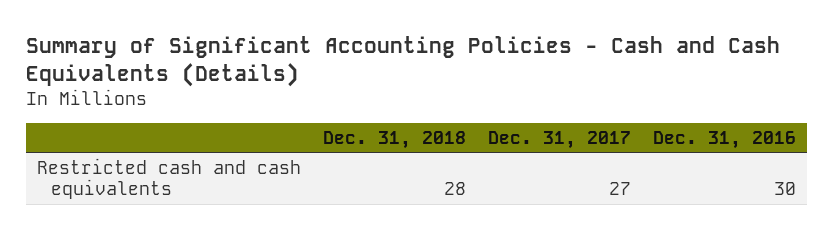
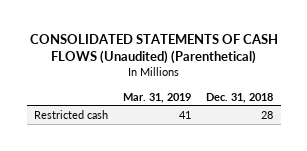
- Summary of Significant Accounting Policies - Cash and Cash Equivalents (Details)
+ CONSOLIDATED STATEMENTS OF CASH FLOWS (Unaudited) (Parenthetical)
- | Dec. 31, 2018 | Dec. 31, 2017 | Dec. 31, 2016
+ | Mar. 31, 2019 | Dec. 31, 2018
- Restricted cash and cash equivalents | 28 | 27 | 30
+ Restricted cash | 41 | 28

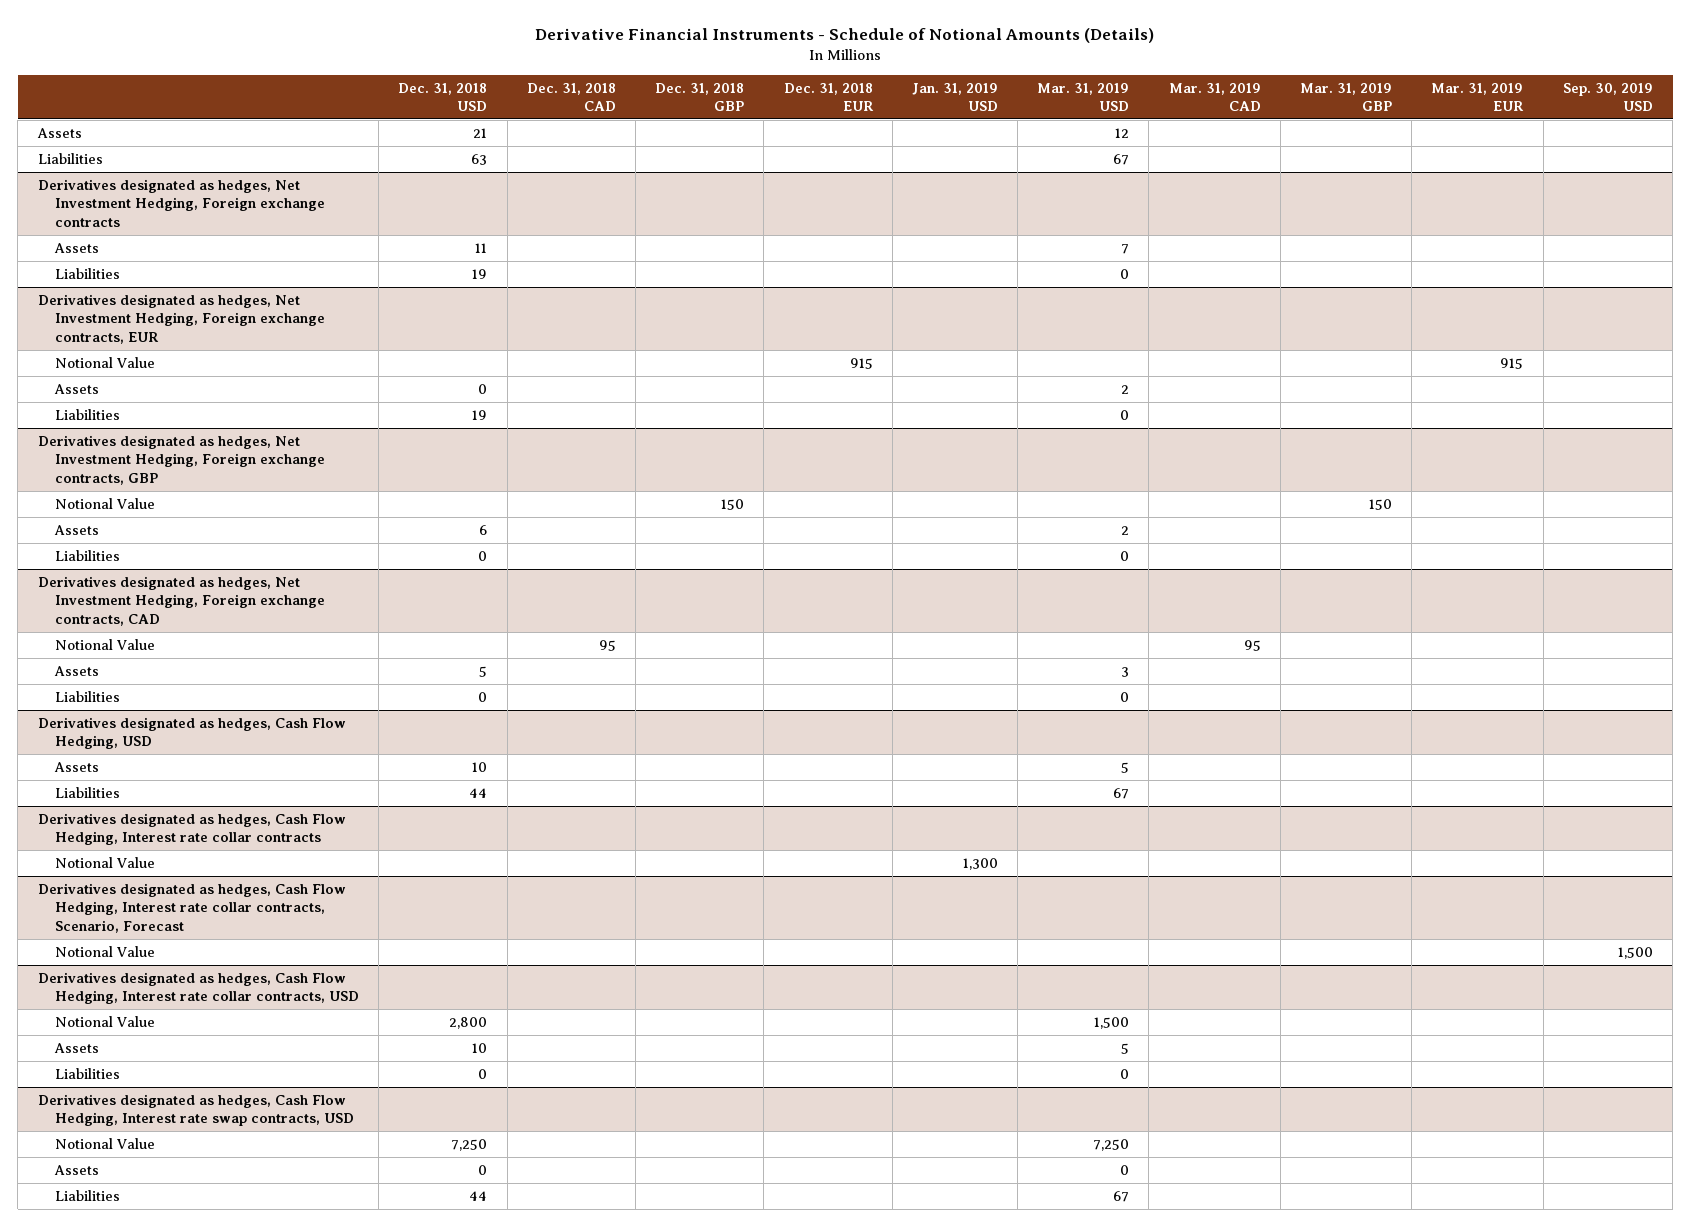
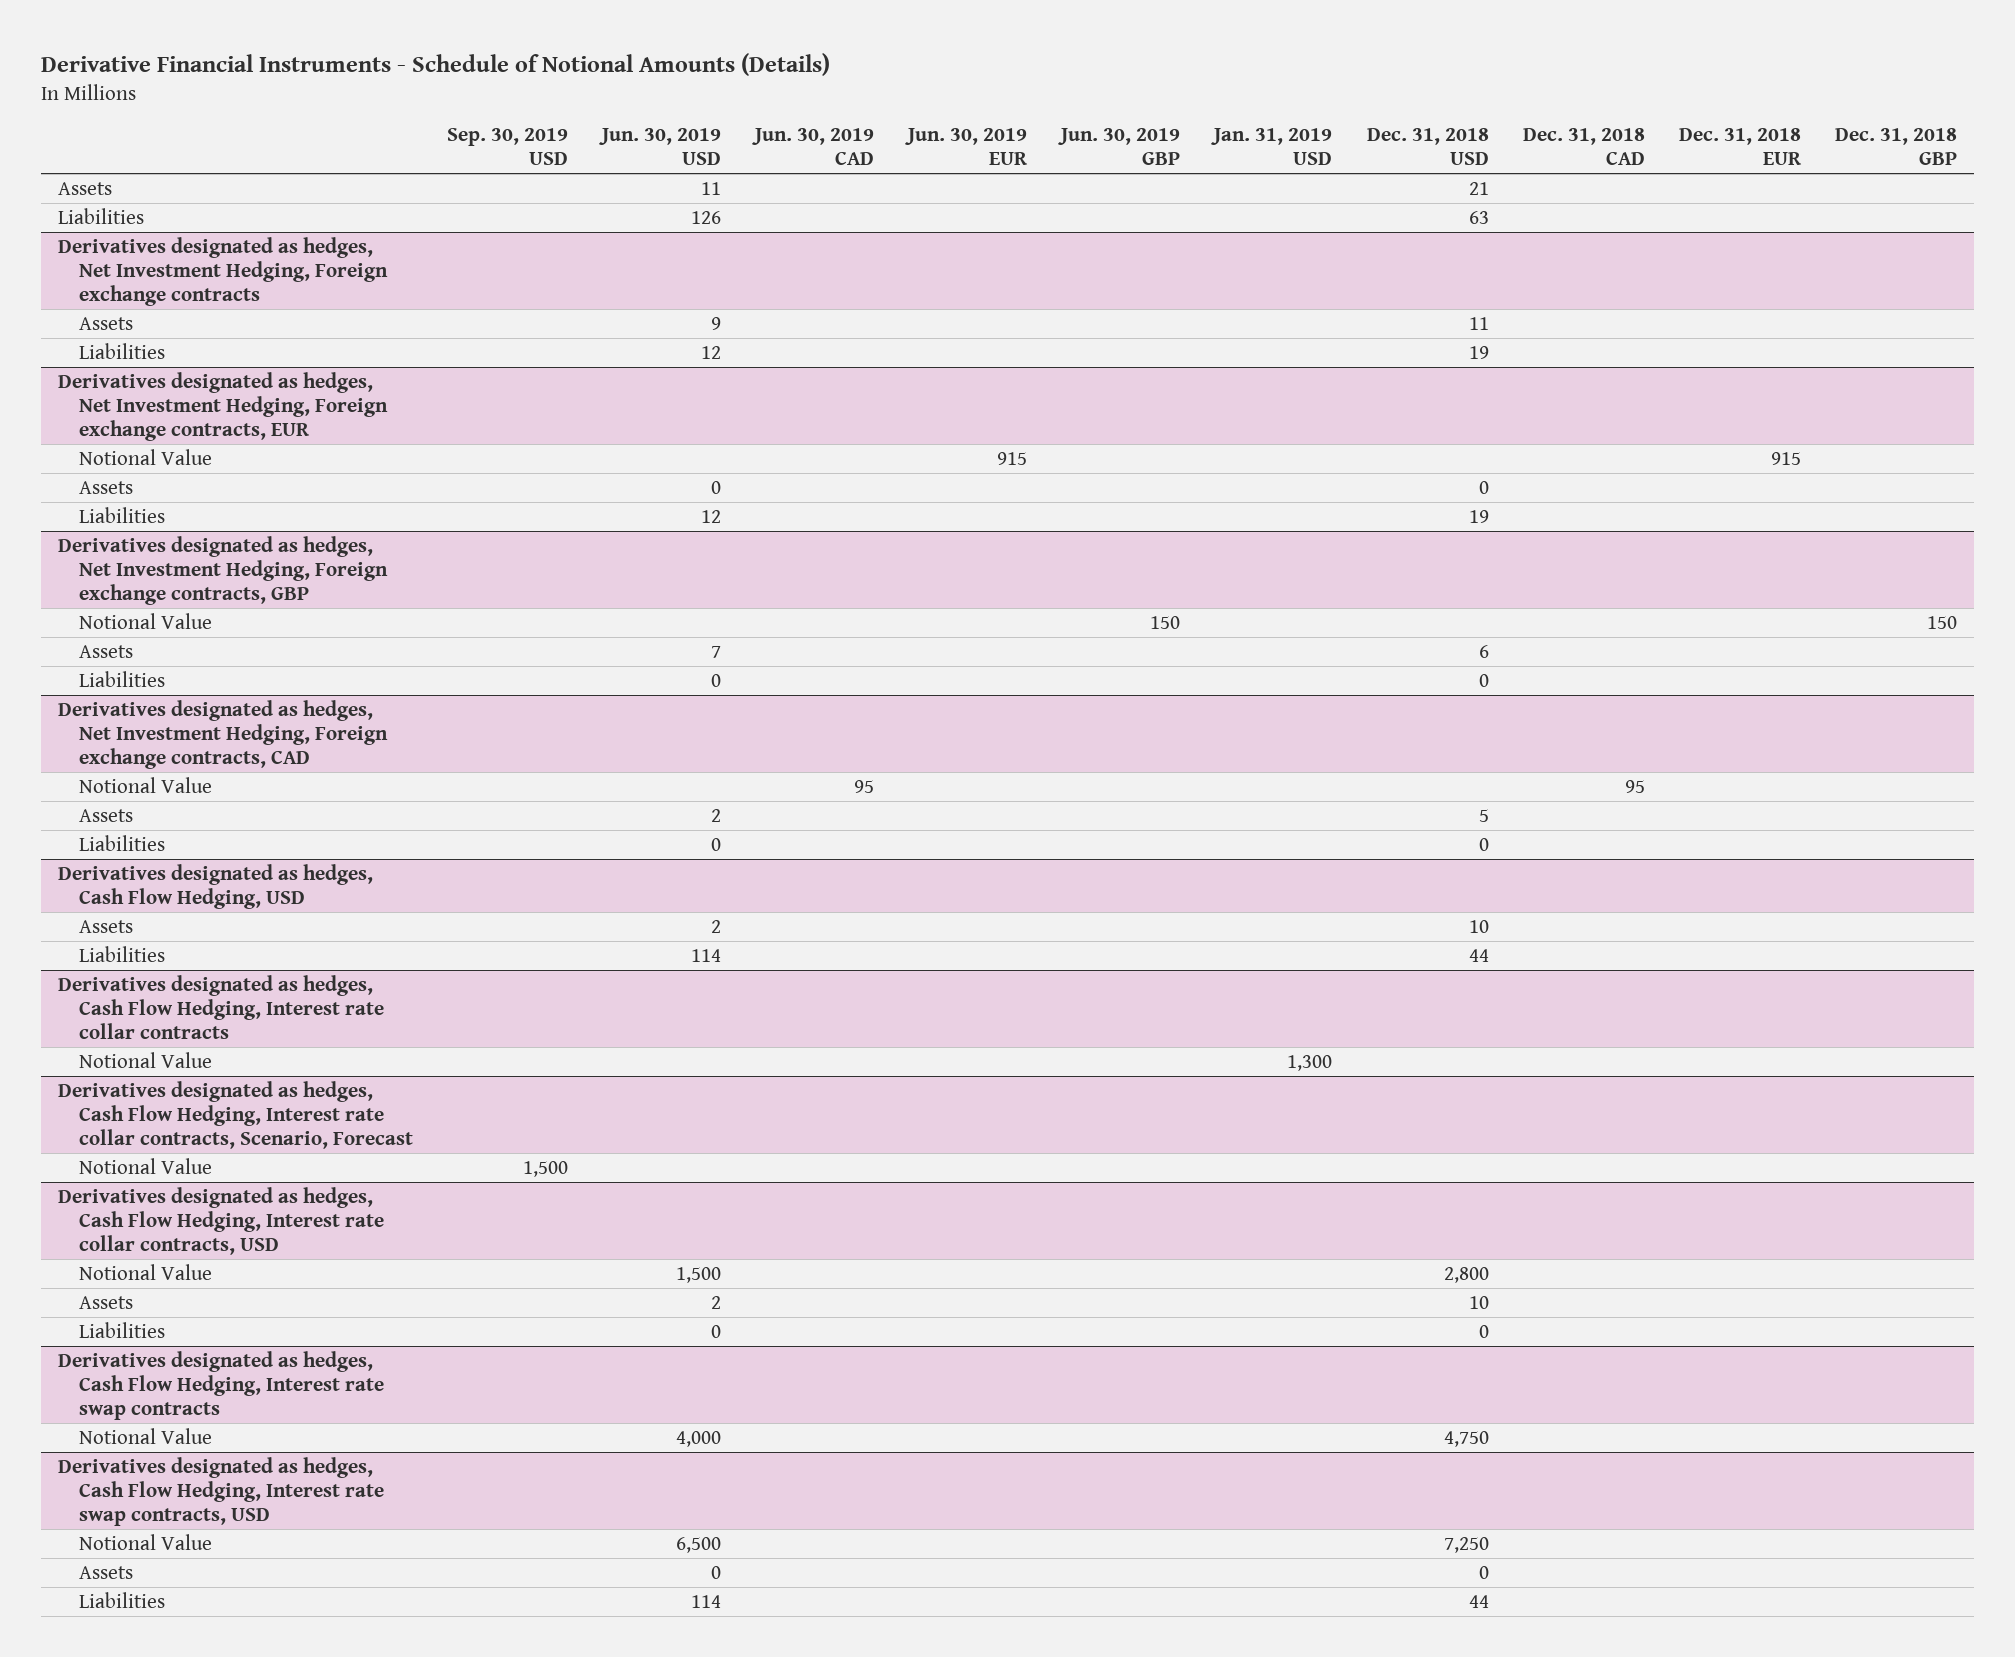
- | Dec. 31, 2018 USD | Dec. 31, 2018 CAD | Dec. 31, 2018 GBP | Dec. 31, 2018 EUR | Jan. 31, 2019 USD | Mar. 31, 2019 USD | Mar. 31, 2019 CAD | Mar. 31, 2019 GBP | Mar. 31, 2019 EUR | Sep. 30, 2019 USD
+ | Sep. 30, 2019 USD | Jun. 30, 2019 USD | Jun. 30, 2019 CAD | Jun. 30, 2019 EUR | Jun. 30, 2019 GBP | Jan. 31, 2019 USD | Dec. 31, 2018 USD | Dec. 31, 2018 CAD | Dec. 31, 2018 EUR | Dec. 31, 2018 GBP
+ Derivatives designated as hedges, Cash Flow Hedging, Interest rate swap contracts
+ Notional Value | | 4,000 | | | | | 4,750 | | |

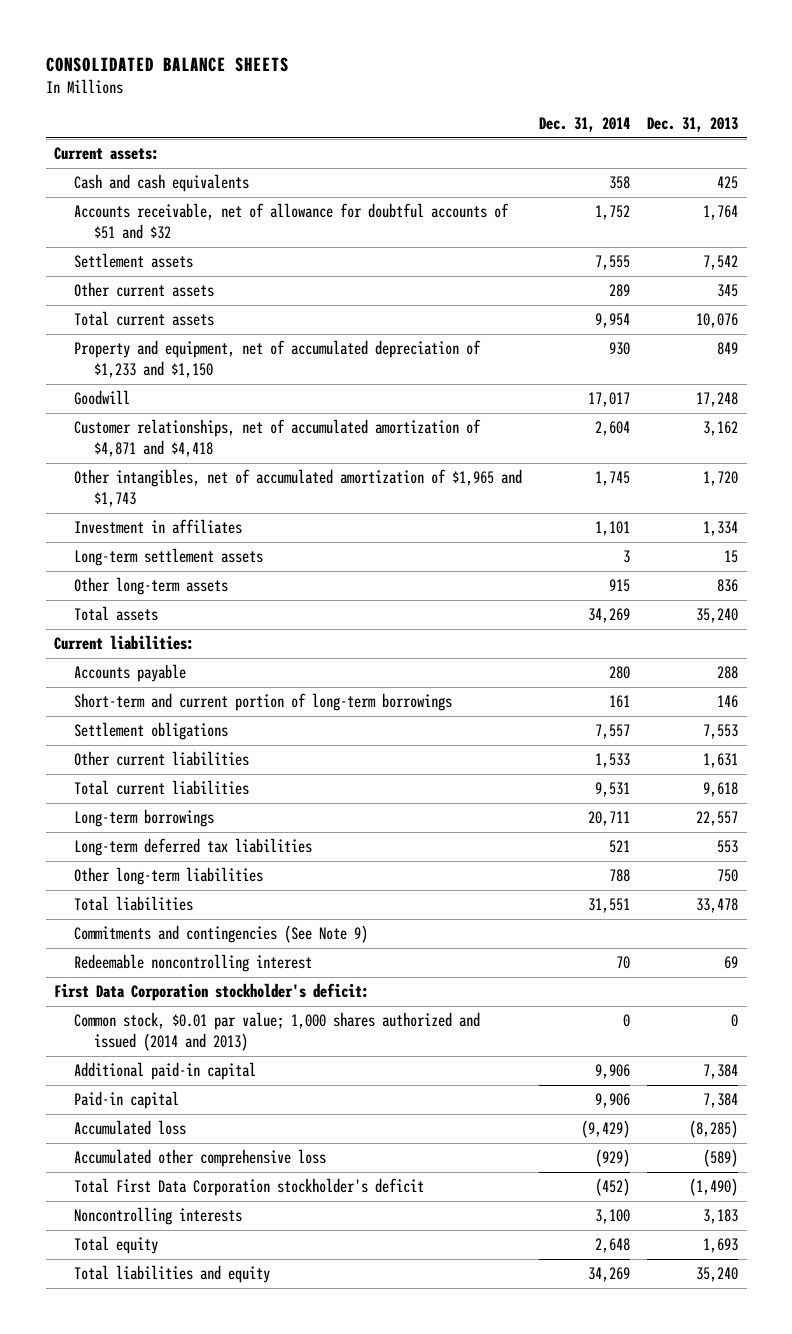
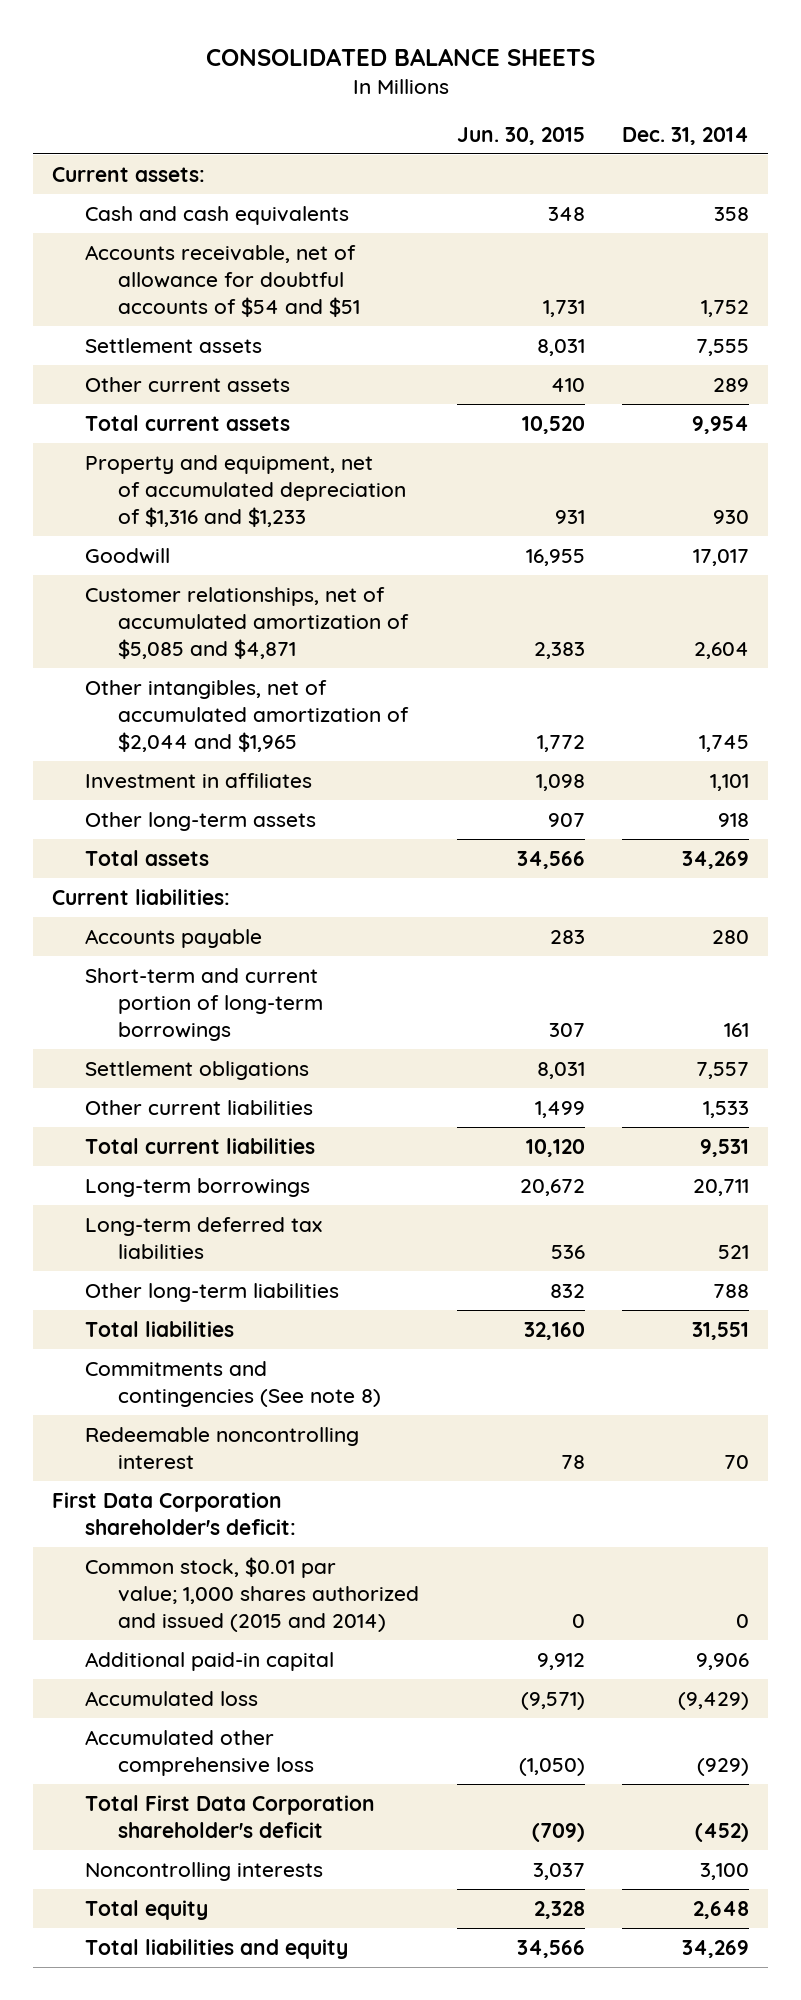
- | Dec. 31, 2014 | Dec. 31, 2013
+ | Jun. 30, 2015 | Dec. 31, 2014
- Accounts receivable, net of allowance for doubtful accounts of $51 and $32 | 1,752 | 1,764
+ Accounts receivable, net of allowance for doubtful accounts of $54 and $51 | 1,731 | 1,752
- Property and equipment, net of accumulated depreciation of $1,233 and $1,150 | 930 | 849
+ Property and equipment, net of accumulated depreciation of $1,316 and $1,233 | 931 | 930
- Customer relationships, net of accumulated amortization of $4,871 and $4,418 | 2,604 | 3,162
- Other intangibles, net of accumulated amortization of $1,965 and $1,743 | 1,745 | 1,720
+ Customer relationships, net of accumulated amortization of $5,085 and $4,871 | 2,383 | 2,604
+ Other intangibles, net of accumulated amortization of $2,044 and $1,965 | 1,772 | 1,745
- Long-term settlement assets | 3 | 15
- Other long-term assets | 915 | 836
+ Other long-term assets | 907 | 918
- Commitments and contingencies (See Note 9)
+ Commitments and contingencies (See note 8)
- First Data Corporation stockholder's deficit:
- Common stock, $0.01 par value; 1,000 shares authorized and issued (2014 and 2013) | 0 | 0
+ First Data Corporation shareholder's deficit:
+ Common stock, $0.01 par value; 1,000 shares authorized and issued (2015 and 2014) | 0 | 0
- Paid-in capital | 9,906 | 7,384
- Total First Data Corporation stockholder's deficit | (452) | (1,490)
+ Total First Data Corporation shareholder's deficit | (709) | (452)

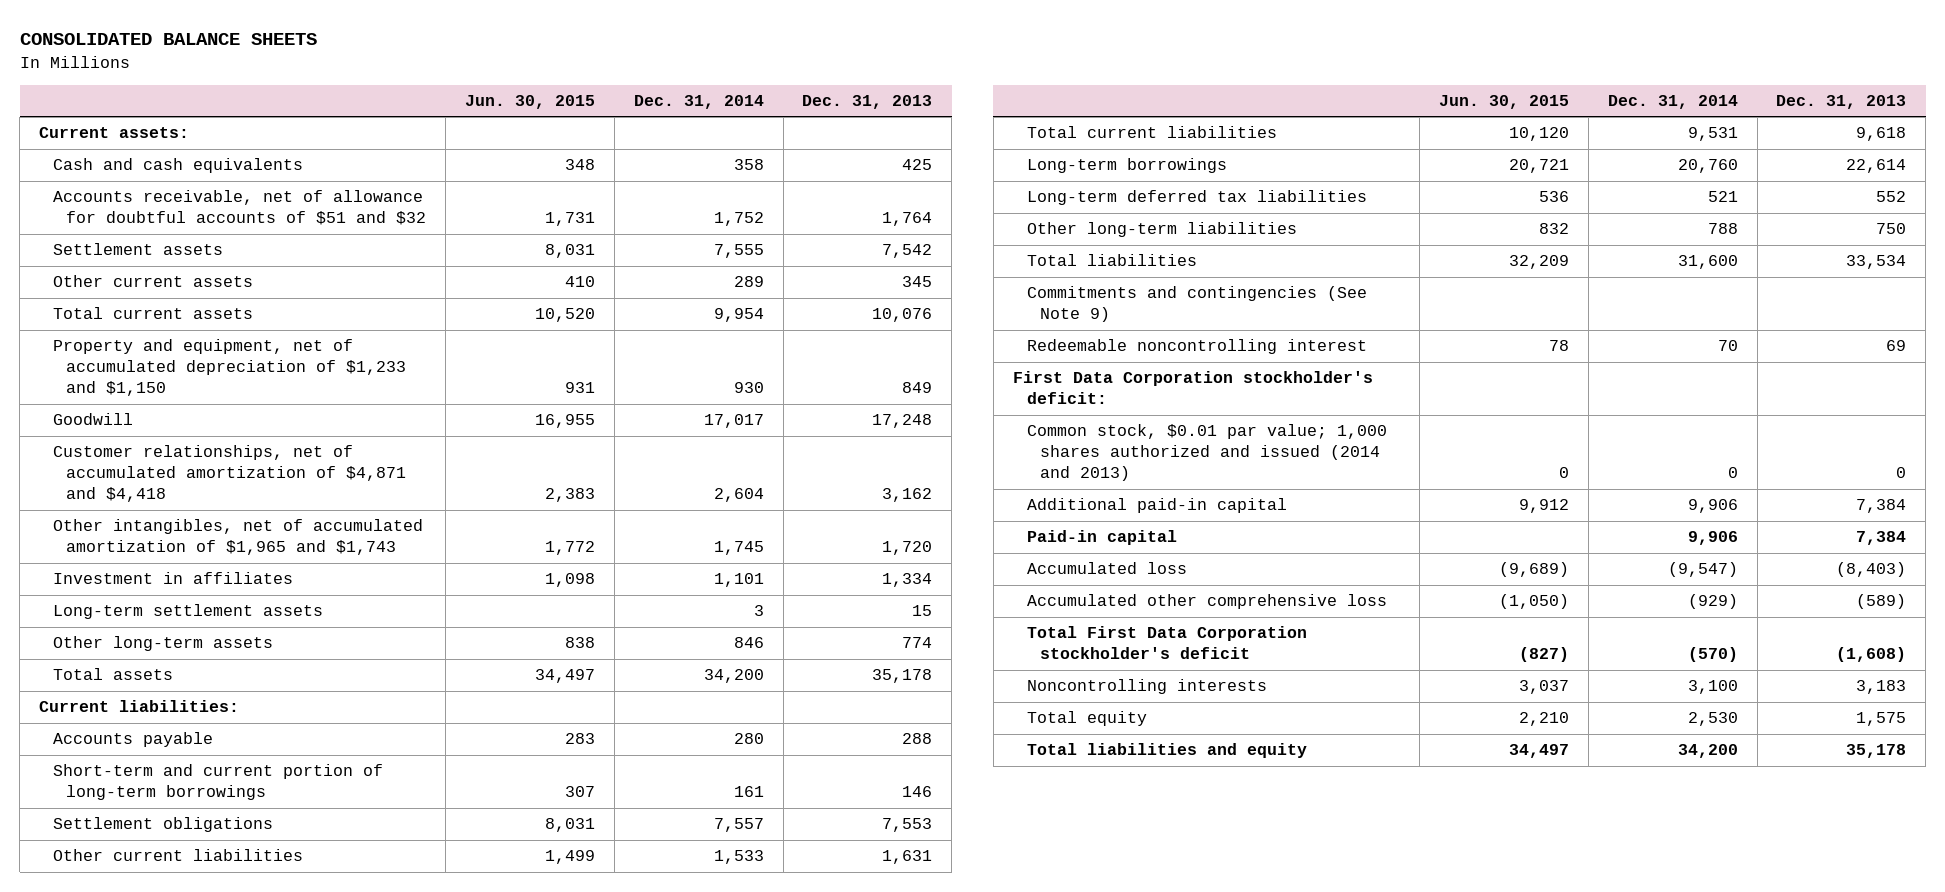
- | Jun. 30, 2015 | Dec. 31, 2014
+ | Jun. 30, 2015 | Dec. 31, 2014 | Dec. 31, 2013
- Accounts receivable, net of allowance for doubtful accounts of $54 and $51 | 1,731 | 1,752
+ Accounts receivable, net of allowance for doubtful accounts of $51 and $32 | 1,731 | 1,752 | 1,764
- Property and equipment, net of accumulated depreciation of $1,316 and $1,233 | 931 | 930
+ Property and equipment, net of accumulated depreciation of $1,233 and $1,150 | 931 | 930 | 849
- Customer relationships, net of accumulated amortization of $5,085 and $4,871 | 2,383 | 2,604
- Other intangibles, net of accumulated amortization of $2,044 and $1,965 | 1,772 | 1,745
+ Customer relationships, net of accumulated amortization of $4,871 and $4,418 | 2,383 | 2,604 | 3,162
+ Other intangibles, net of accumulated amortization of $1,965 and $1,743 | 1,772 | 1,745 | 1,720
- Other long-term assets | 907 | 918
- Total assets | 34,566 | 34,269
+ Long-term settlement assets | | 3 | 15
+ Other long-term assets | 838 | 846 | 774
+ Total assets | 34,497 | 34,200 | 35,178
- Long-term borrowings | 20,672 | 20,711
+ Long-term borrowings | 20,721 | 20,760 | 22,614
- Total liabilities | 32,160 | 31,551
- Commitments and contingencies (See note 8)
+ Total liabilities | 32,209 | 31,600 | 33,534
+ Commitments and contingencies (See Note 9)
- First Data Corporation shareholder's deficit:
- Common stock, $0.01 par value; 1,000 shares authorized and issued (2015 and 2014) | 0 | 0
+ First Data Corporation stockholder's deficit:
+ Common stock, $0.01 par value; 1,000 shares authorized and issued (2014 and 2013) | 0 | 0 | 0
- Accumulated loss | (9,571) | (9,429)
+ Paid-in capital | | 9,906 | 7,384
+ Accumulated loss | (9,689) | (9,547) | (8,403)
- Total First Data Corporation shareholder's deficit | (709) | (452)
+ Total First Data Corporation stockholder's deficit | (827) | (570) | (1,608)
- Total equity | 2,328 | 2,648
- Total liabilities and equity | 34,566 | 34,269
+ Total equity | 2,210 | 2,530 | 1,575
+ Total liabilities and equity | 34,497 | 34,200 | 35,178

